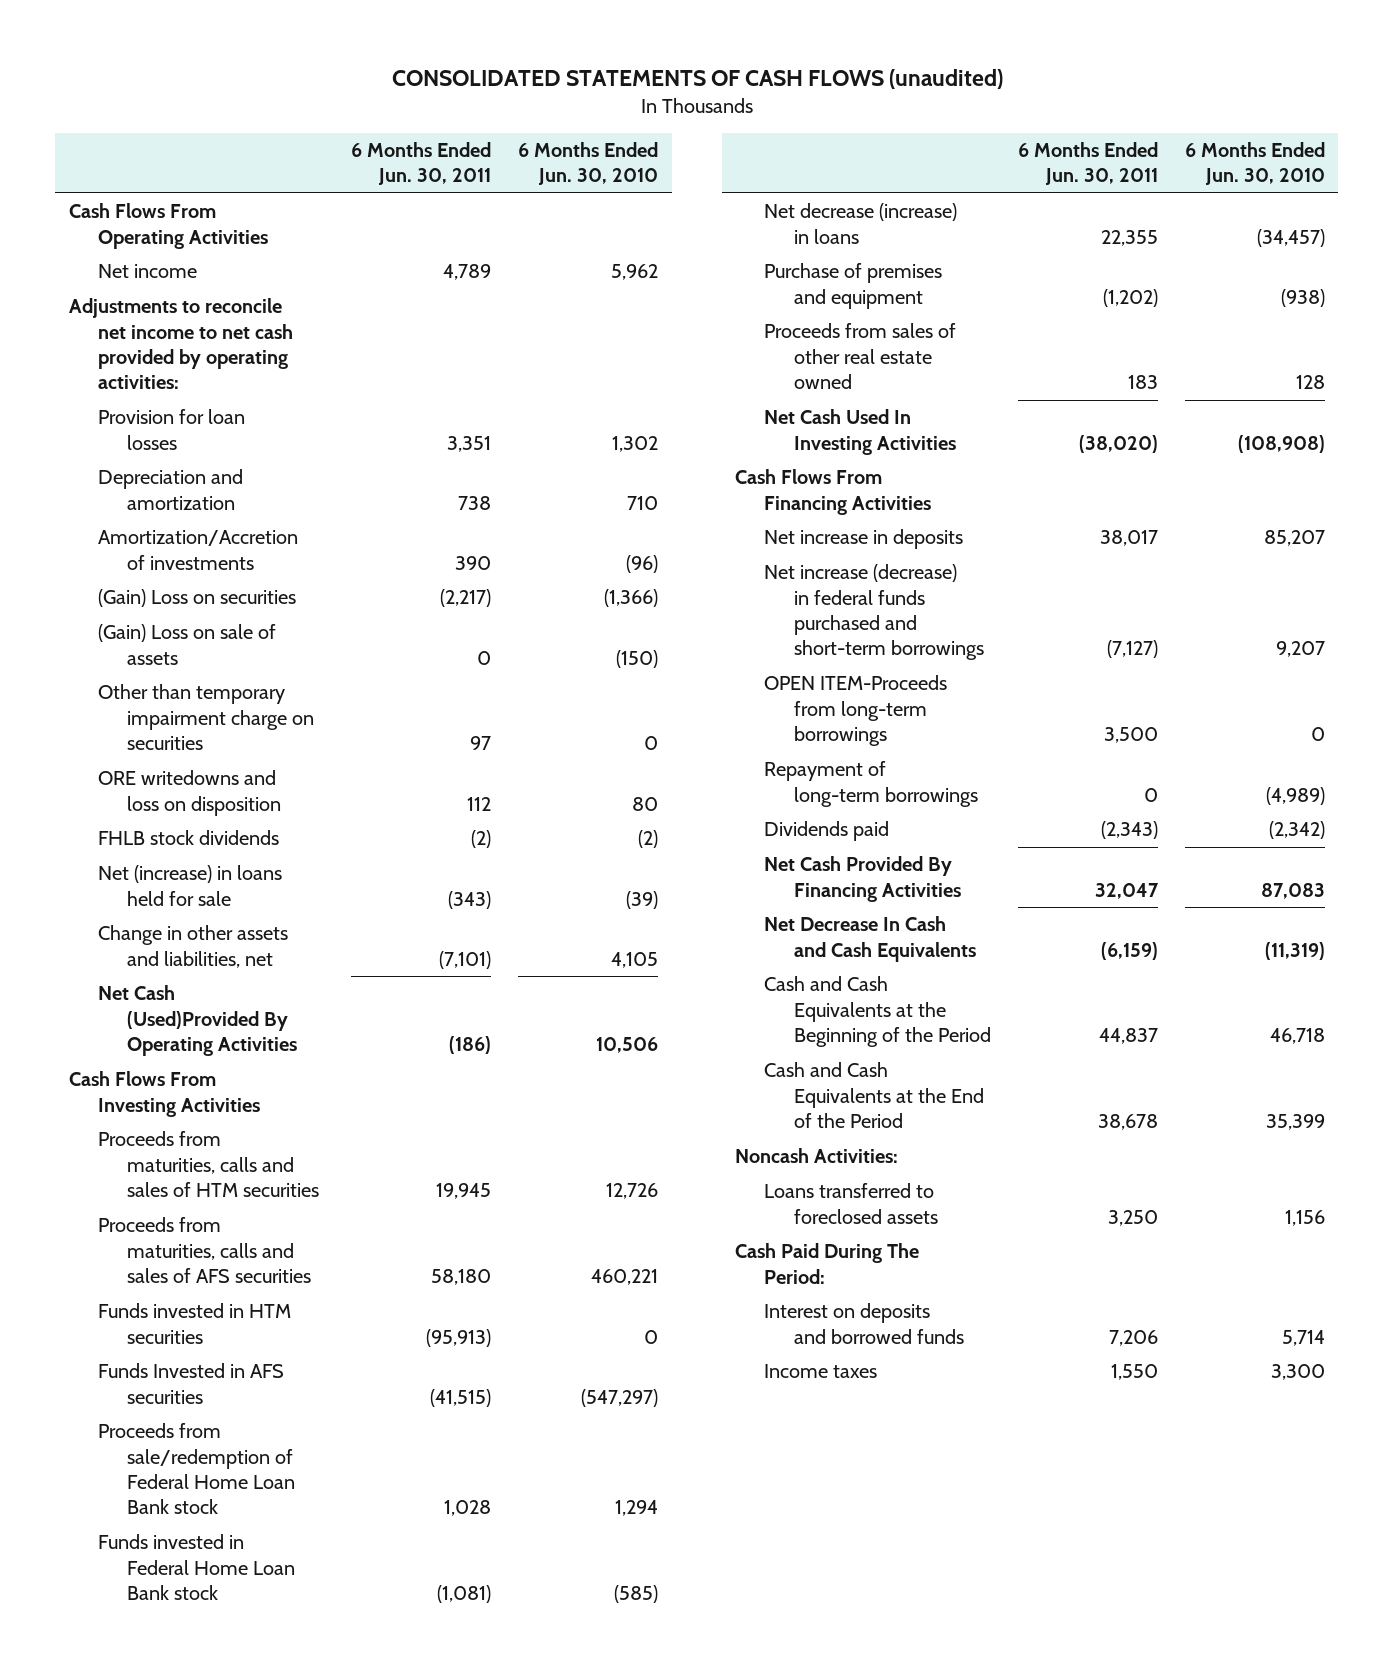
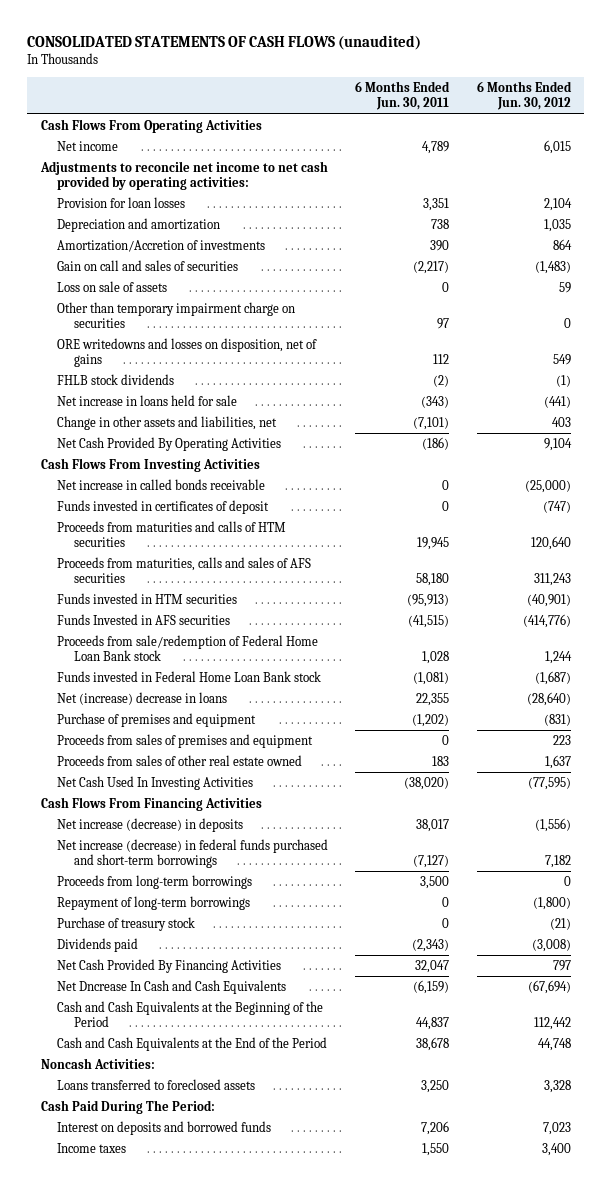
- | 6 Months Ended Jun. 30, 2011 | 6 Months Ended Jun. 30, 2010
+ | 6 Months Ended Jun. 30, 2011 | 6 Months Ended Jun. 30, 2012
- (Gain) Loss on securities | (2,217) | (1,366)
- (Gain) Loss on sale of assets | 0 | (150)
+ Gain on call and sales of securities | (2,217) | (1,483)
+ Loss on sale of assets | 0 | 59
- ORE writedowns and loss on disposition | 112 | 80
+ ORE writedowns and losses on disposition, net of gains | 112 | 549
- Net (increase) in loans held for sale | (343) | (39)
+ Net increase in loans held for sale | (343) | (441)
- Net Cash (Used)Provided By Operating Activities | (186) | 10,506
+ Net Cash Provided By Operating Activities | (186) | 9,104
- Proceeds from maturities, calls and sales of HTM securities | 19,945 | 12,726
+ Net increase in called bonds receivable | 0 | (25,000)
+ Funds invested in certificates of deposit | 0 | (747)
+ Proceeds from maturities and calls of HTM securities | 19,945 | 120,640
- Net decrease (increase) in loans | 22,355 | (34,457)
+ Net (increase) decrease in loans | 22,355 | (28,640)
+ Proceeds from sales of premises and equipment | 0 | 223
- Net increase in deposits | 38,017 | 85,207
+ Net increase (decrease) in deposits | 38,017 | (1,556)
- OPEN ITEM-Proceeds from long-term borrowings | 3,500 | 0
+ Proceeds from long-term borrowings | 3,500 | 0
+ Purchase of treasury stock | 0 | (21)
- Net Decrease In Cash and Cash Equivalents | (6,159) | (11,319)
+ Net Dncrease In Cash and Cash Equivalents | (6,159) | (67,694)

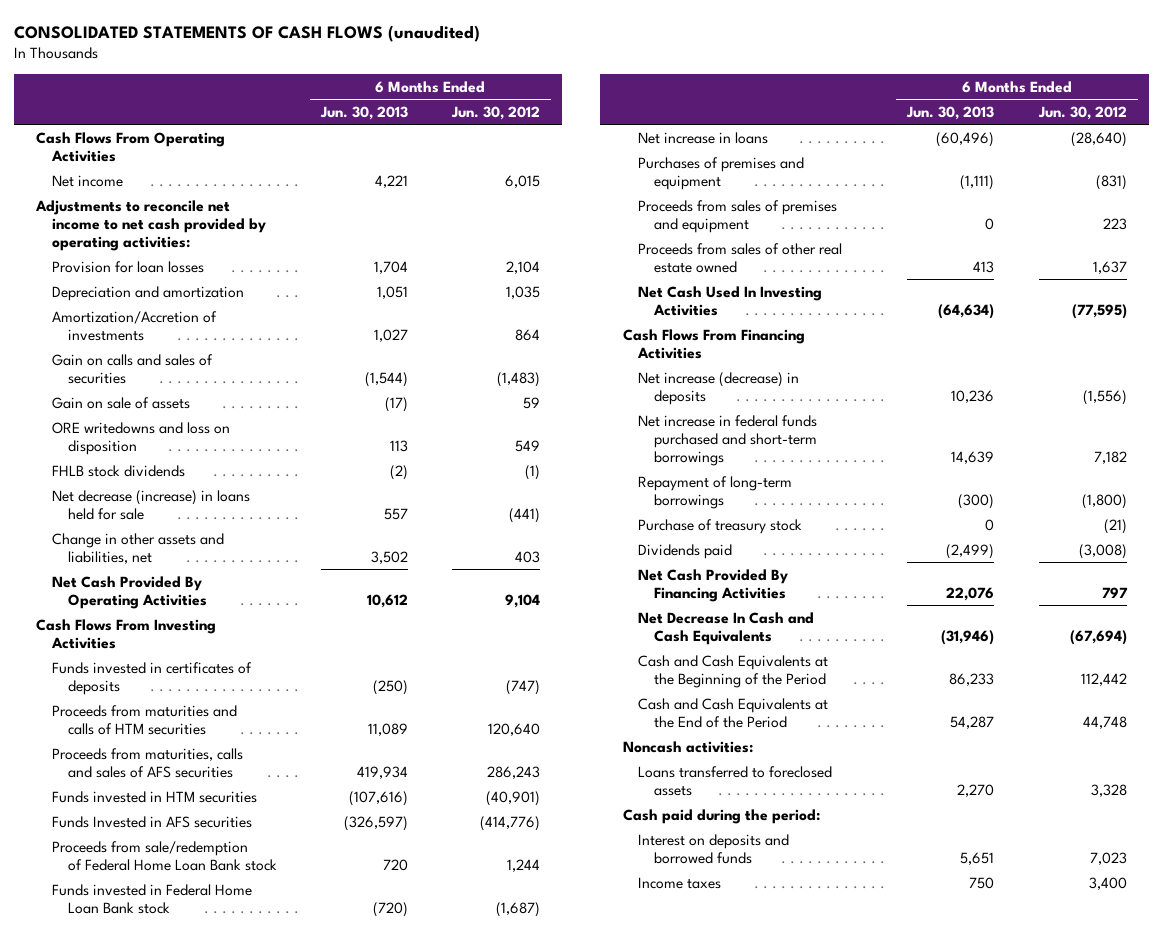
- | 6 Months Ended Jun. 30, 2011 | 6 Months Ended Jun. 30, 2012
+ | 6 Months Ended Jun. 30, 2013 | 6 Months Ended Jun. 30, 2012
- Gain on call and sales of securities | (2,217) | (1,483)
- Loss on sale of assets | 0 | 59
- Other than temporary impairment charge on securities | 97 | 0
- ORE writedowns and losses on disposition, net of gains | 112 | 549
+ Gain on calls and sales of securities | (1,544) | (1,483)
+ Gain on sale of assets | (17) | 59
+ ORE writedowns and loss on disposition | 113 | 549
- Net increase in loans held for sale | (343) | (441)
+ Net decrease (increase) in loans held for sale | 557 | (441)
- Net increase in called bonds receivable | 0 | (25,000)
- Funds invested in certificates of deposit | 0 | (747)
+ Funds invested in certificates of deposits | (250) | (747)
- Proceeds from maturities, calls and sales of AFS securities | 58,180 | 311,243
+ Proceeds from maturities, calls and sales of AFS securities | 419,934 | 286,243
- Net (increase) decrease in loans | 22,355 | (28,640)
- Purchase of premises and equipment | (1,202) | (831)
+ Net increase in loans | (60,496) | (28,640)
+ Purchases of premises and equipment | (1,111) | (831)
- Net increase (decrease) in federal funds purchased and short-term borrowings | (7,127) | 7,182
- Proceeds from long-term borrowings | 3,500 | 0
+ Net increase in federal funds purchased and short-term borrowings | 14,639 | 7,182
- Net Dncrease In Cash and Cash Equivalents | (6,159) | (67,694)
+ Net Decrease In Cash and Cash Equivalents | (31,946) | (67,694)
- Noncash Activities:
+ Noncash activities:
- Cash Paid During The Period:
+ Cash paid during the period:

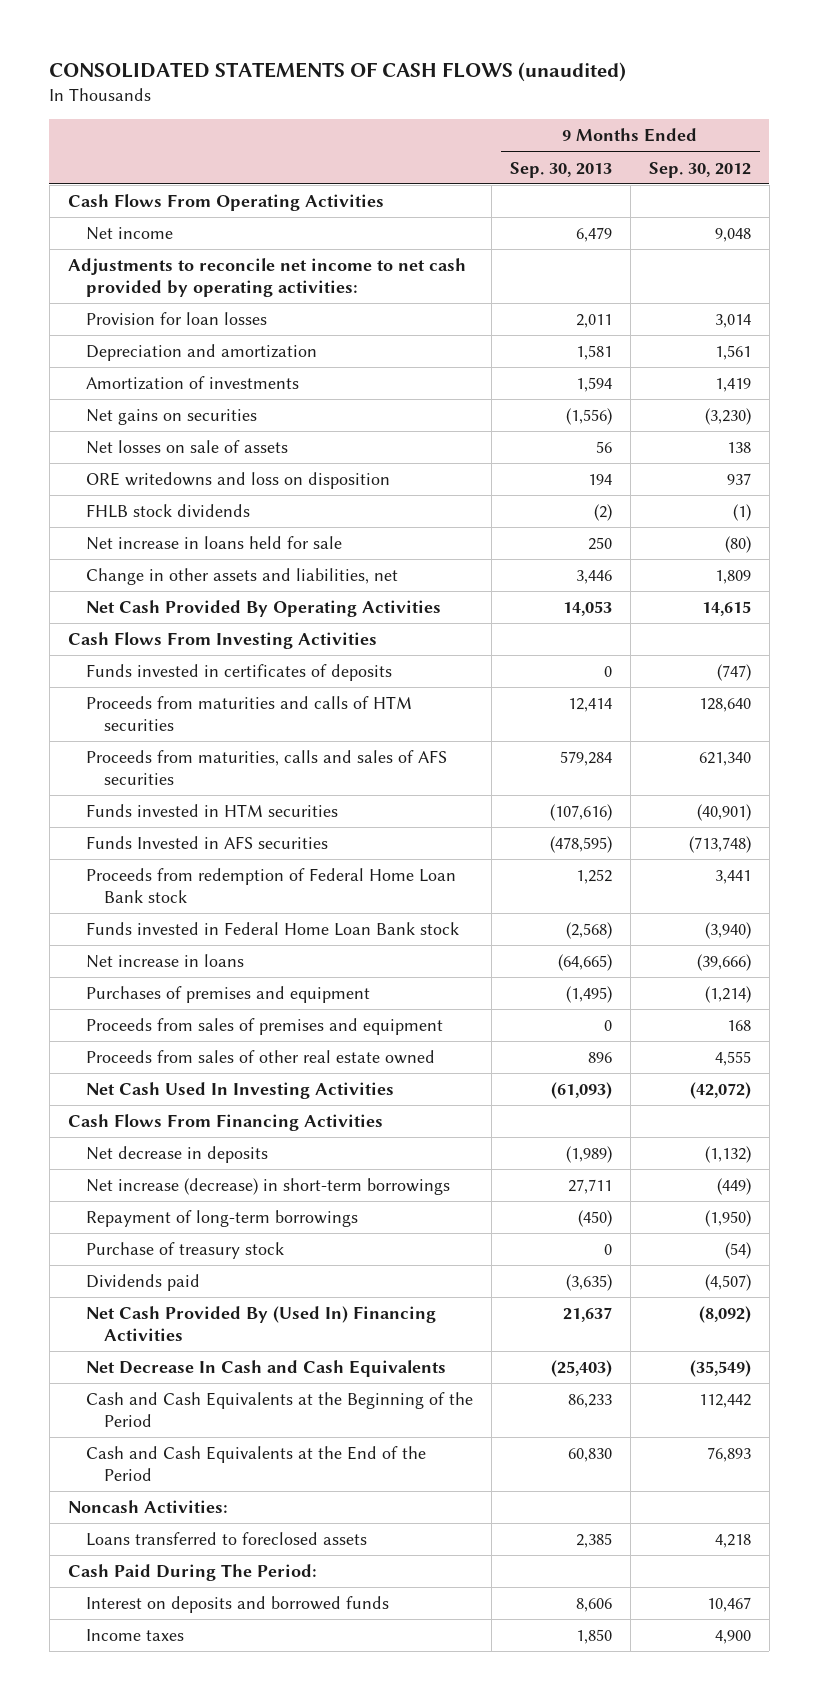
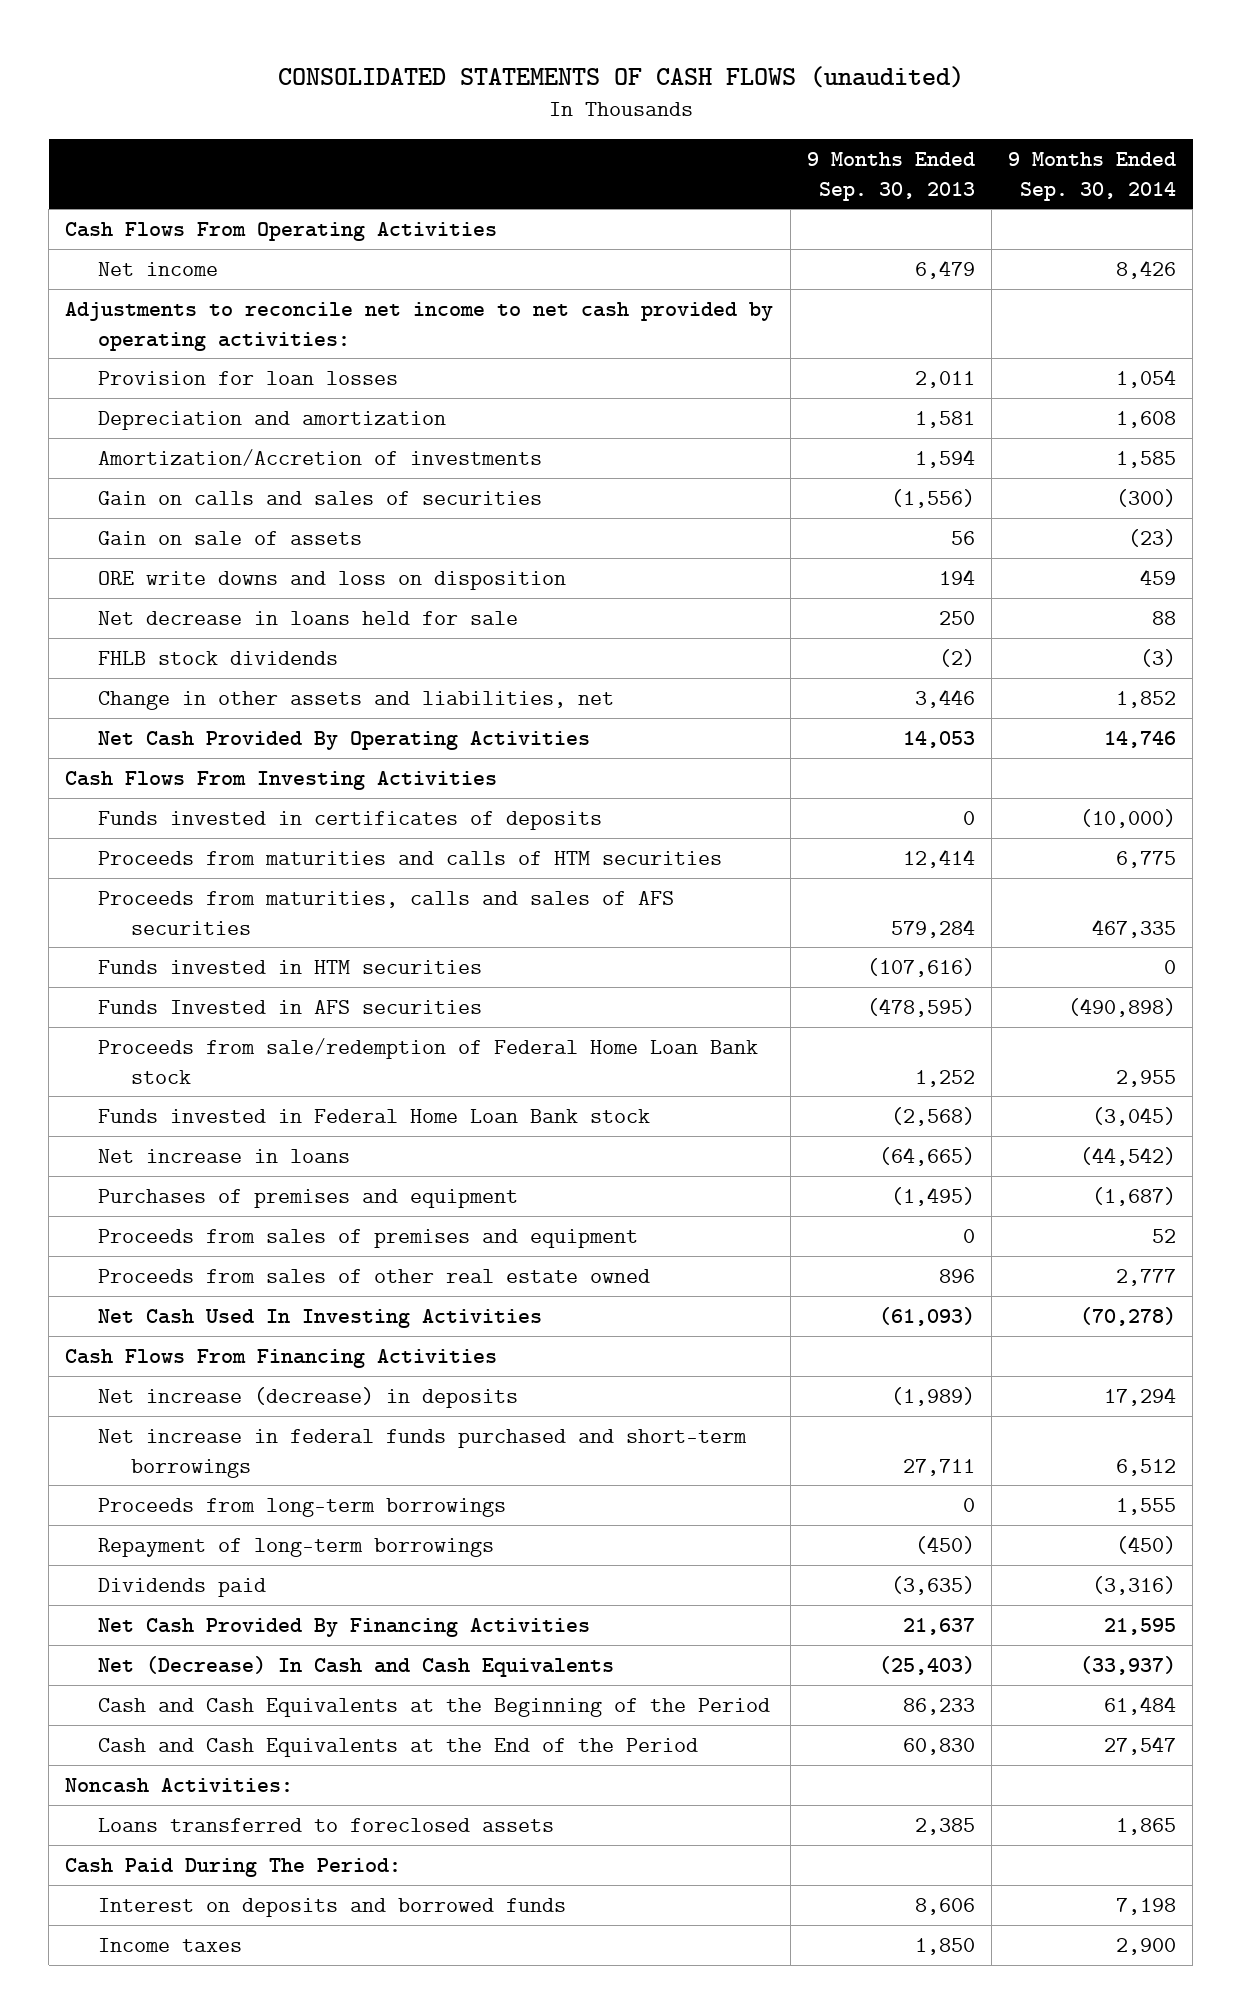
- | 9 Months Ended Sep. 30, 2013 | 9 Months Ended Sep. 30, 2012
+ | 9 Months Ended Sep. 30, 2013 | 9 Months Ended Sep. 30, 2014
- Amortization of investments | 1,594 | 1,419
- Net gains on securities | (1,556) | (3,230)
- Net losses on sale of assets | 56 | 138
- ORE writedowns and loss on disposition | 194 | 937
+ Amortization/Accretion of investments | 1,594 | 1,585
+ Gain on calls and sales of securities | (1,556) | (300)
+ Gain on sale of assets | 56 | (23)
+ ORE write downs and loss on disposition | 194 | 459
+ Net decrease in loans held for sale | 250 | 88
- Net increase in loans held for sale | 250 | (80)
- Proceeds from redemption of Federal Home Loan Bank stock | 1,252 | 3,441
+ Proceeds from sale/redemption of Federal Home Loan Bank stock | 1,252 | 2,955
- Net decrease in deposits | (1,989) | (1,132)
- Net increase (decrease) in short-term borrowings | 27,711 | (449)
+ Net increase (decrease) in deposits | (1,989) | 17,294
+ Net increase in federal funds purchased and short-term borrowings | 27,711 | 6,512
+ Proceeds from long-term borrowings | 0 | 1,555
- Purchase of treasury stock | 0 | (54)
- Net Cash Provided By (Used In) Financing Activities | 21,637 | (8,092)
- Net Decrease In Cash and Cash Equivalents | (25,403) | (35,549)
+ Net Cash Provided By Financing Activities | 21,637 | 21,595
+ Net (Decrease) In Cash and Cash Equivalents | (25,403) | (33,937)

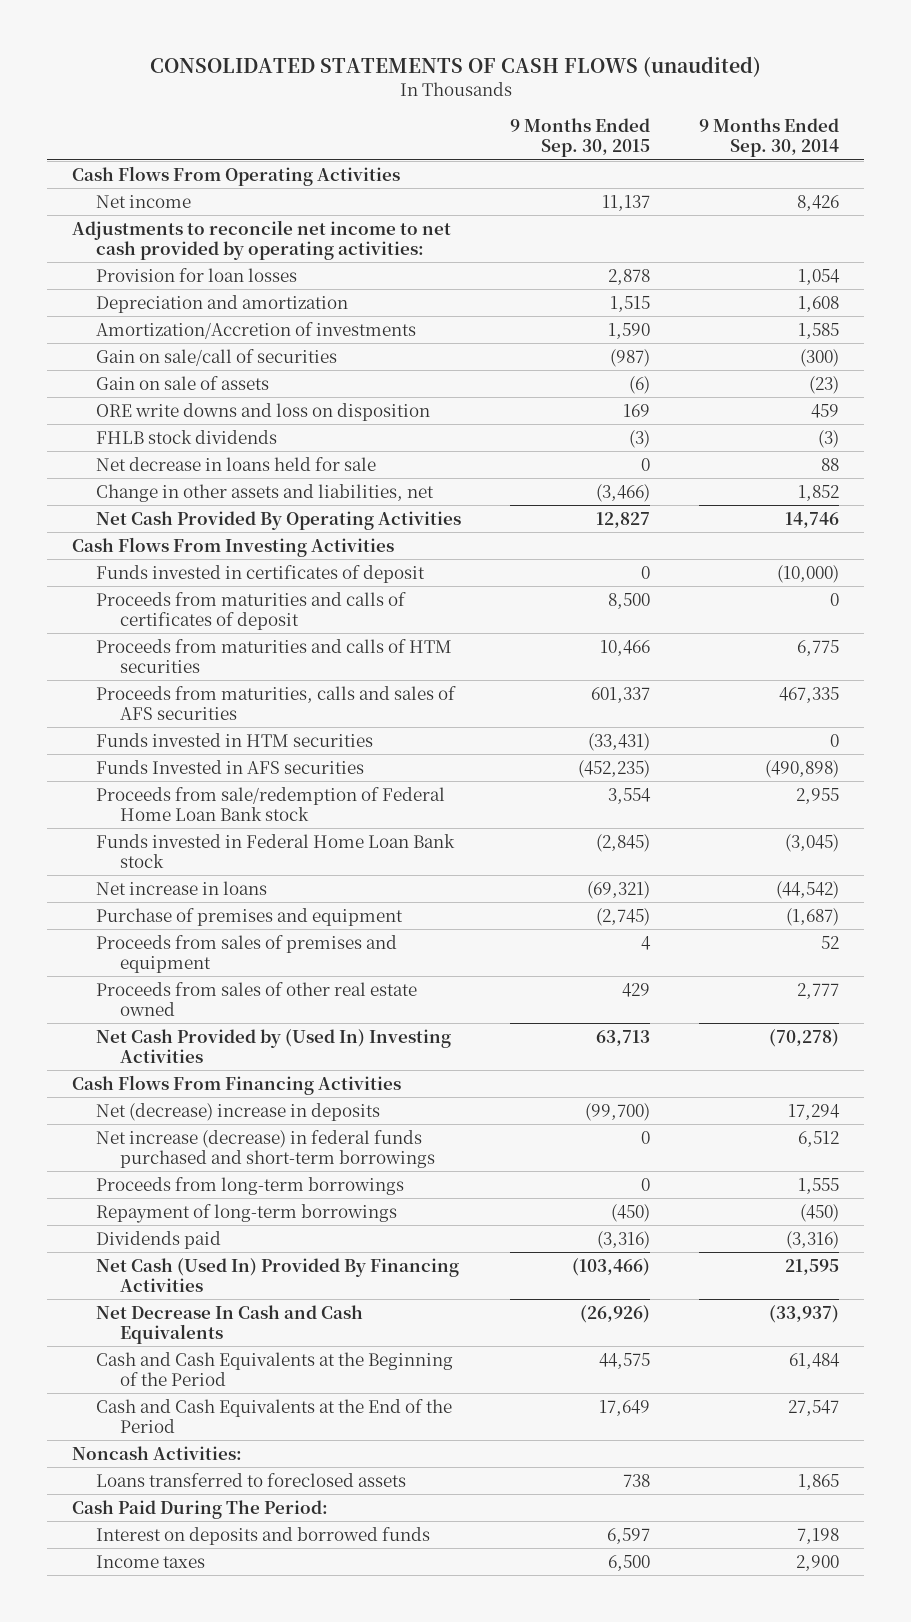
- | 9 Months Ended Sep. 30, 2013 | 9 Months Ended Sep. 30, 2014
+ | 9 Months Ended Sep. 30, 2015 | 9 Months Ended Sep. 30, 2014
- Gain on calls and sales of securities | (1,556) | (300)
+ Gain on sale/call of securities | (987) | (300)
moved down: Net decrease in loans held for sale | 0 | 88
- Funds invested in certificates of deposits | 0 | (10,000)
+ Funds invested in certificates of deposit | 0 | (10,000)
+ Proceeds from maturities and calls of certificates of deposit | 8,500 | 0
- Purchases of premises and equipment | (1,495) | (1,687)
+ Purchase of premises and equipment | (2,745) | (1,687)
- Net Cash Used In Investing Activities | (61,093) | (70,278)
+ Net Cash Provided by (Used In) Investing Activities | 63,713 | (70,278)
- Net increase (decrease) in deposits | (1,989) | 17,294
- Net increase in federal funds purchased and short-term borrowings | 27,711 | 6,512
+ Net (decrease) increase in deposits | (99,700) | 17,294
+ Net increase (decrease) in federal funds purchased and short-term borrowings | 0 | 6,512
- Net Cash Provided By Financing Activities | 21,637 | 21,595
- Net (Decrease) In Cash and Cash Equivalents | (25,403) | (33,937)
+ Net Cash (Used In) Provided By Financing Activities | (103,466) | 21,595
+ Net Decrease In Cash and Cash Equivalents | (26,926) | (33,937)

